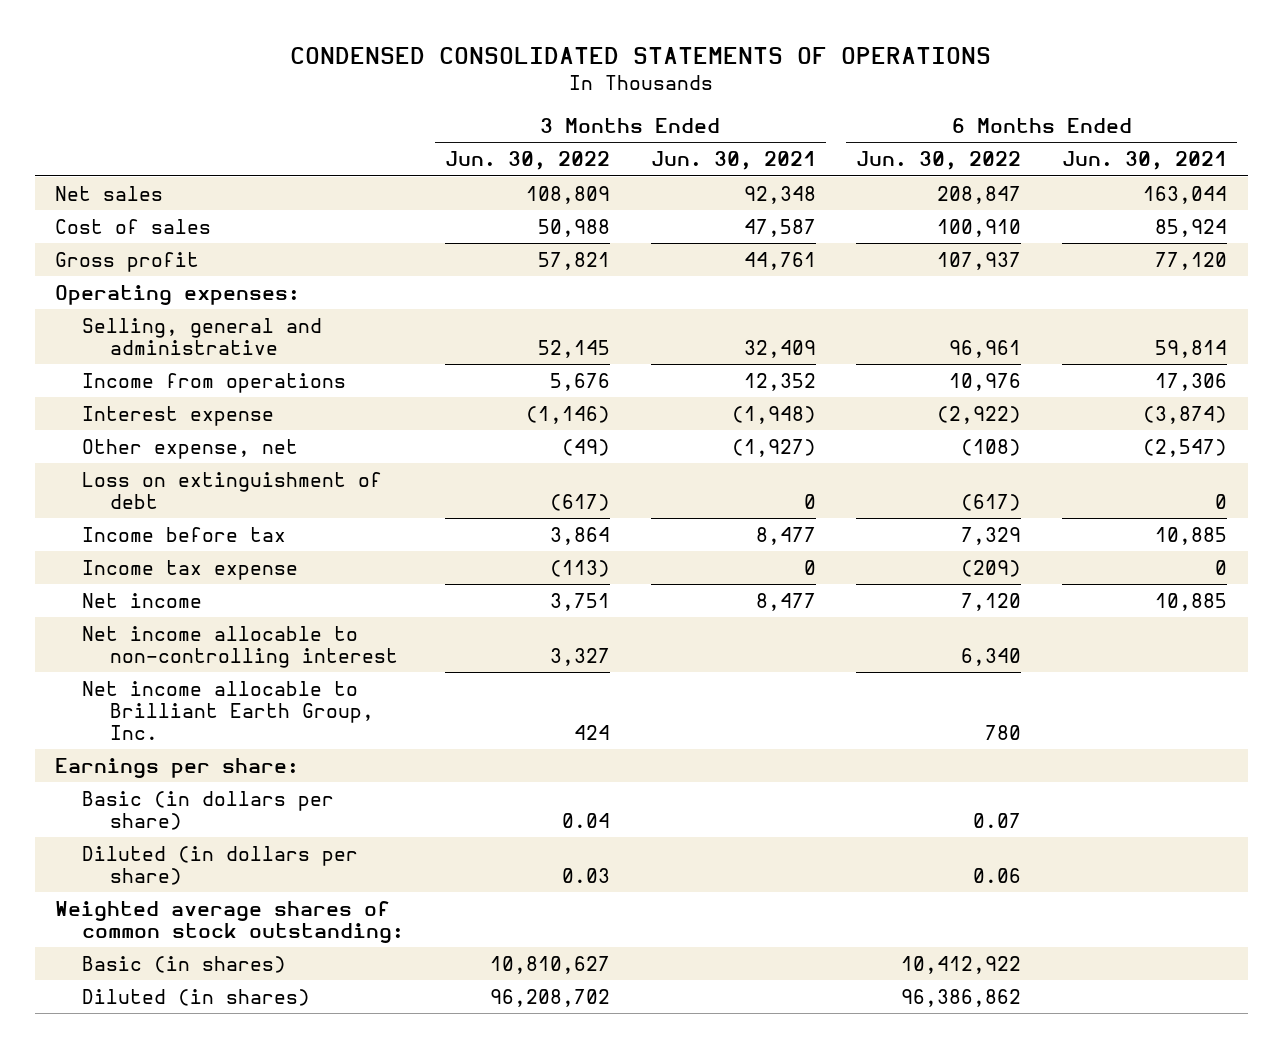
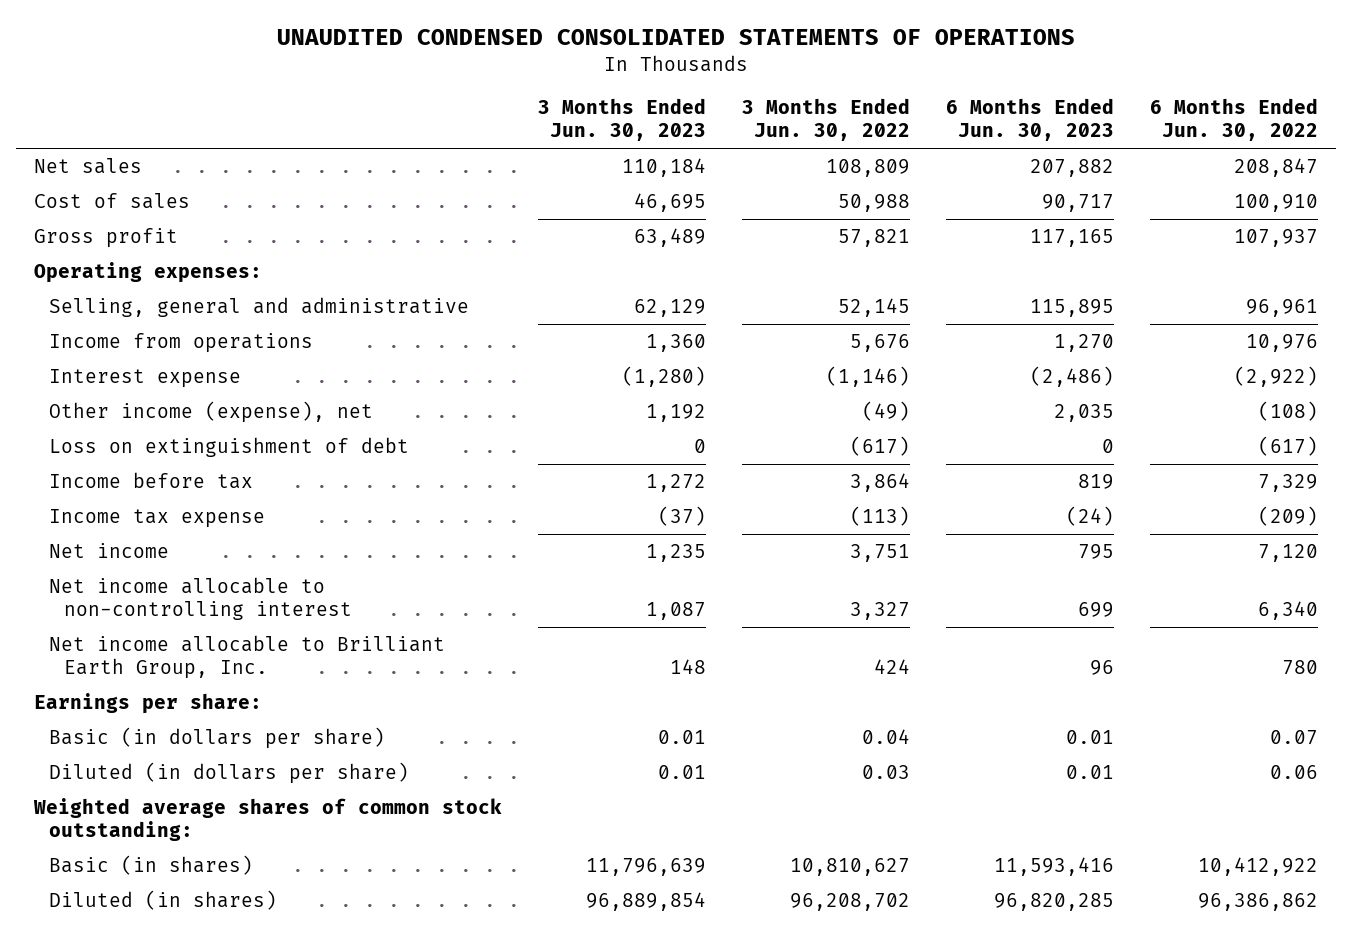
- CONDENSED CONSOLIDATED STATEMENTS OF OPERATIONS
+ UNAUDITED CONDENSED CONSOLIDATED STATEMENTS OF OPERATIONS
- | 3 Months Ended Jun. 30, 2022 | 3 Months Ended Jun. 30, 2021 | 6 Months Ended Jun. 30, 2022 | 6 Months Ended Jun. 30, 2021
+ | 3 Months Ended Jun. 30, 2023 | 3 Months Ended Jun. 30, 2022 | 6 Months Ended Jun. 30, 2023 | 6 Months Ended Jun. 30, 2022
- Other expense, net | (49) | (1,927) | (108) | (2,547)
+ Other income (expense), net | 1,192 | (49) | 2,035 | (108)

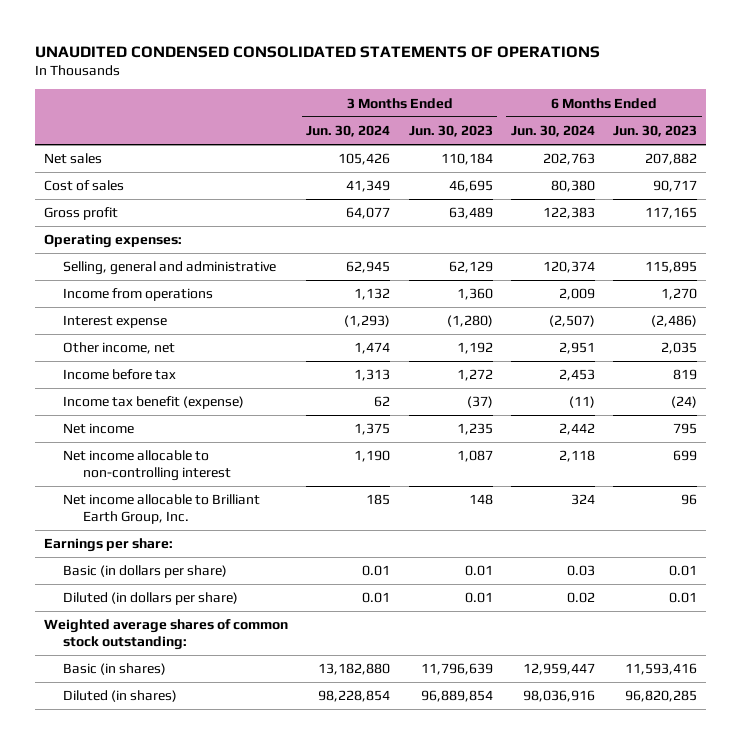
- | 3 Months Ended Jun. 30, 2023 | 3 Months Ended Jun. 30, 2022 | 6 Months Ended Jun. 30, 2023 | 6 Months Ended Jun. 30, 2022
+ | 3 Months Ended Jun. 30, 2024 | 3 Months Ended Jun. 30, 2023 | 6 Months Ended Jun. 30, 2024 | 6 Months Ended Jun. 30, 2023
- Other income (expense), net | 1,192 | (49) | 2,035 | (108)
- Loss on extinguishment of debt | 0 | (617) | 0 | (617)
+ Other income, net | 1,474 | 1,192 | 2,951 | 2,035
- Income tax expense | (37) | (113) | (24) | (209)
+ Income tax benefit (expense) | 62 | (37) | (11) | (24)

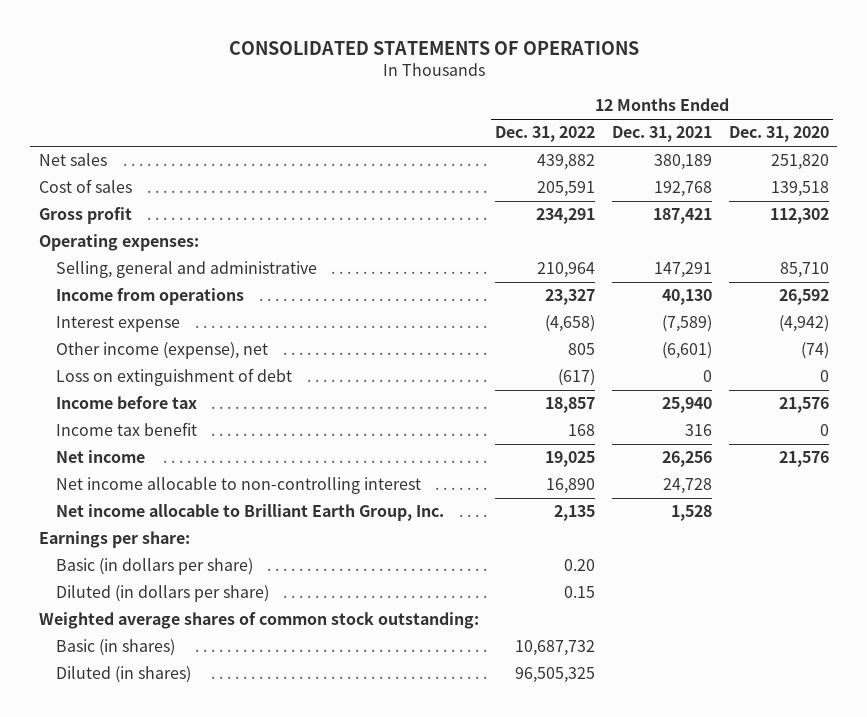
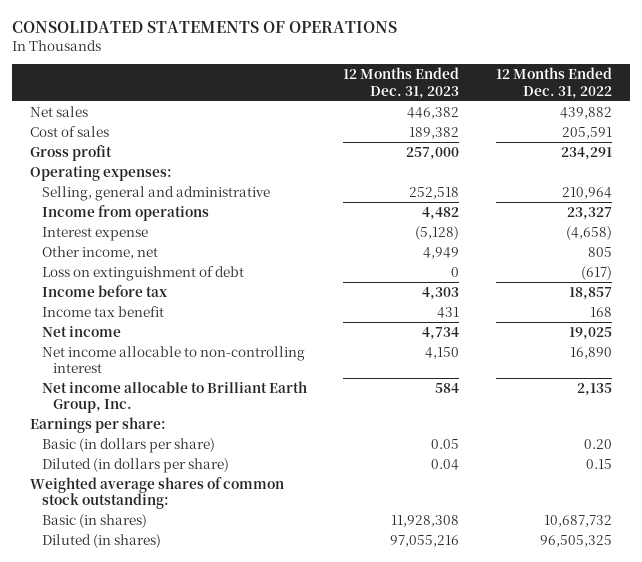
- | 12 Months Ended Dec. 31, 2022 | 12 Months Ended Dec. 31, 2021 | 12 Months Ended Dec. 31, 2020
+ | 12 Months Ended Dec. 31, 2023 | 12 Months Ended Dec. 31, 2022
- Other income (expense), net | 805 | (6,601) | (74)
+ Other income, net | 4,949 | 805

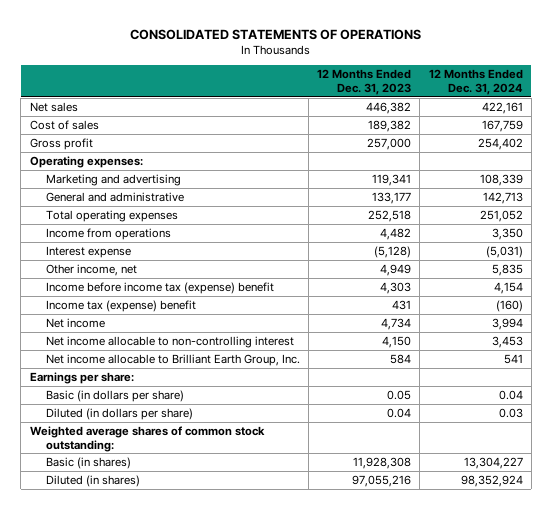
- | 12 Months Ended Dec. 31, 2023 | 12 Months Ended Dec. 31, 2022
+ | 12 Months Ended Dec. 31, 2023 | 12 Months Ended Dec. 31, 2024
- Selling, general and administrative | 252,518 | 210,964
+ Marketing and advertising | 119,341 | 108,339
+ General and administrative | 133,177 | 142,713
+ Total operating expenses | 252,518 | 251,052
- Loss on extinguishment of debt | 0 | (617)
- Income before tax | 4,303 | 18,857
- Income tax benefit | 431 | 168
+ Income before income tax (expense) benefit | 4,303 | 4,154
+ Income tax (expense) benefit | 431 | (160)

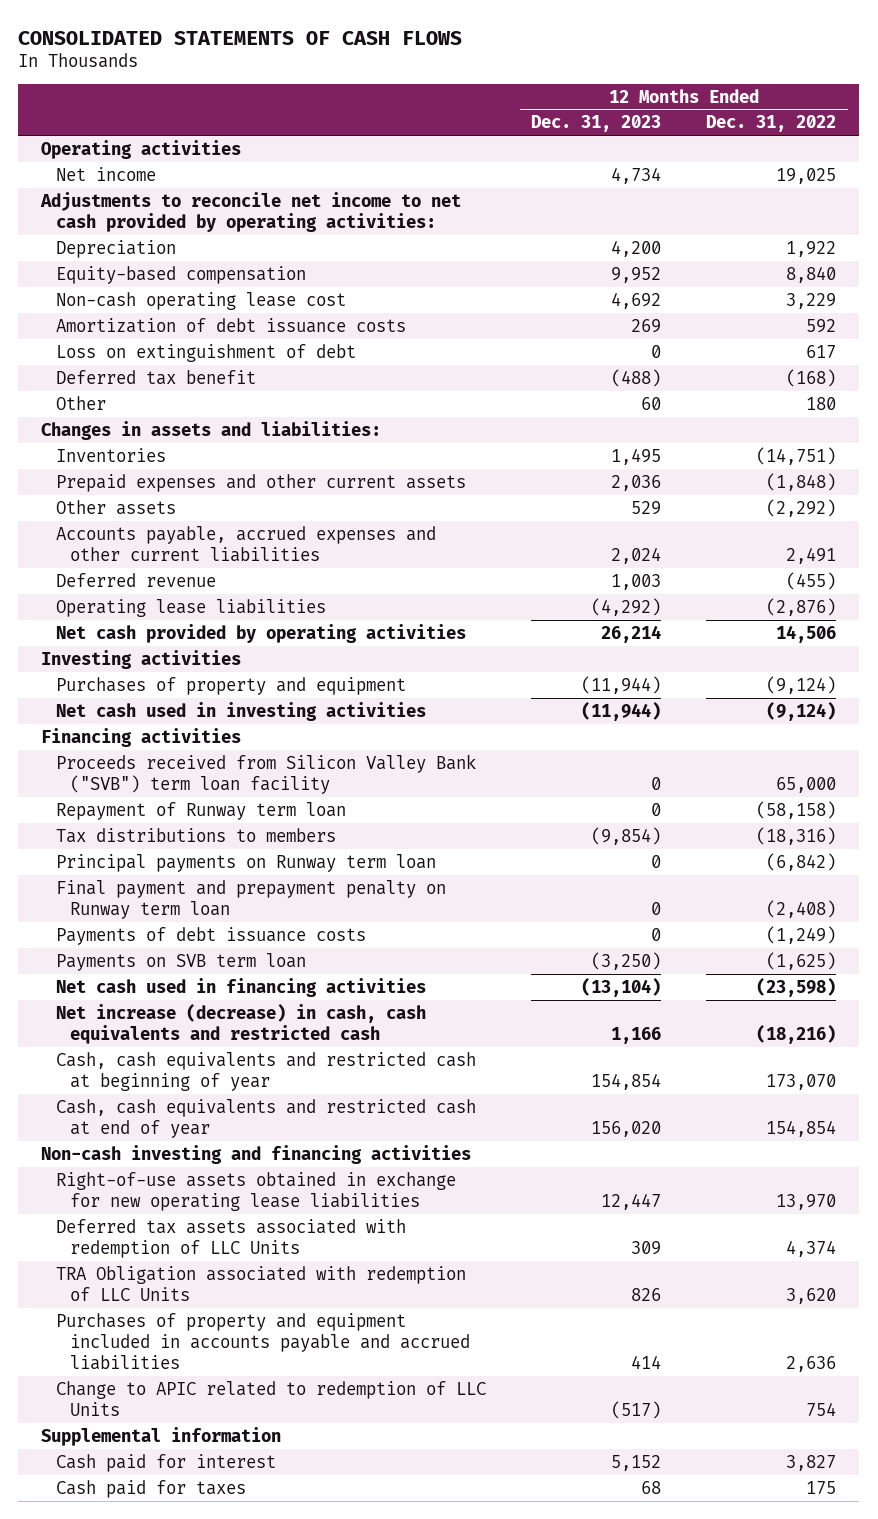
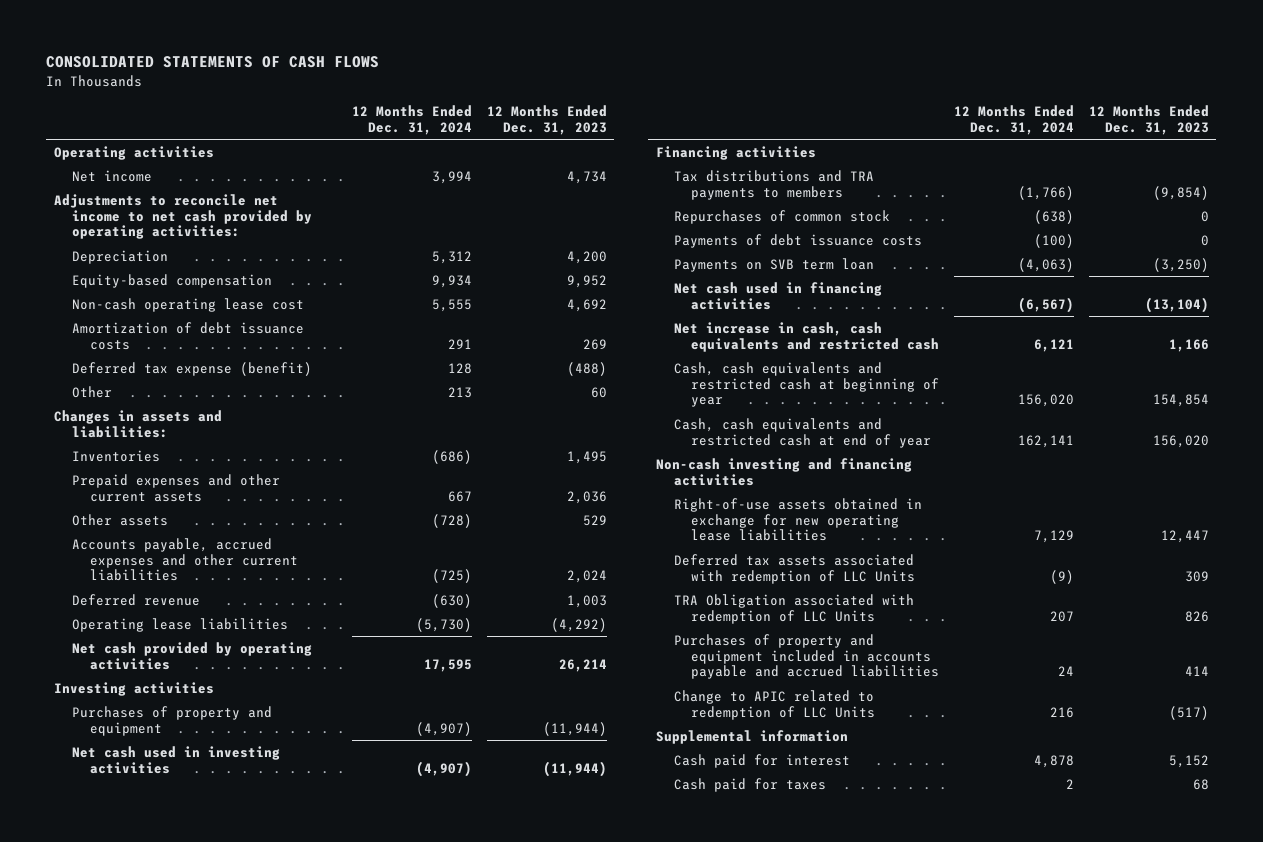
- | 12 Months Ended Dec. 31, 2023 | 12 Months Ended Dec. 31, 2022
+ | 12 Months Ended Dec. 31, 2024 | 12 Months Ended Dec. 31, 2023
- Loss on extinguishment of debt | 0 | 617
- Deferred tax benefit | (488) | (168)
+ Deferred tax expense (benefit) | 128 | (488)
- Proceeds received from Silicon Valley Bank ("SVB") term loan facility | 0 | 65,000
- Repayment of Runway term loan | 0 | (58,158)
- Tax distributions to members | (9,854) | (18,316)
- Principal payments on Runway term loan | 0 | (6,842)
- Final payment and prepayment penalty on Runway term loan | 0 | (2,408)
+ Tax distributions and TRA payments to members | (1,766) | (9,854)
+ Repurchases of common stock | (638) | 0
- Net increase (decrease) in cash, cash equivalents and restricted cash | 1,166 | (18,216)
+ Net increase in cash, cash equivalents and restricted cash | 6,121 | 1,166

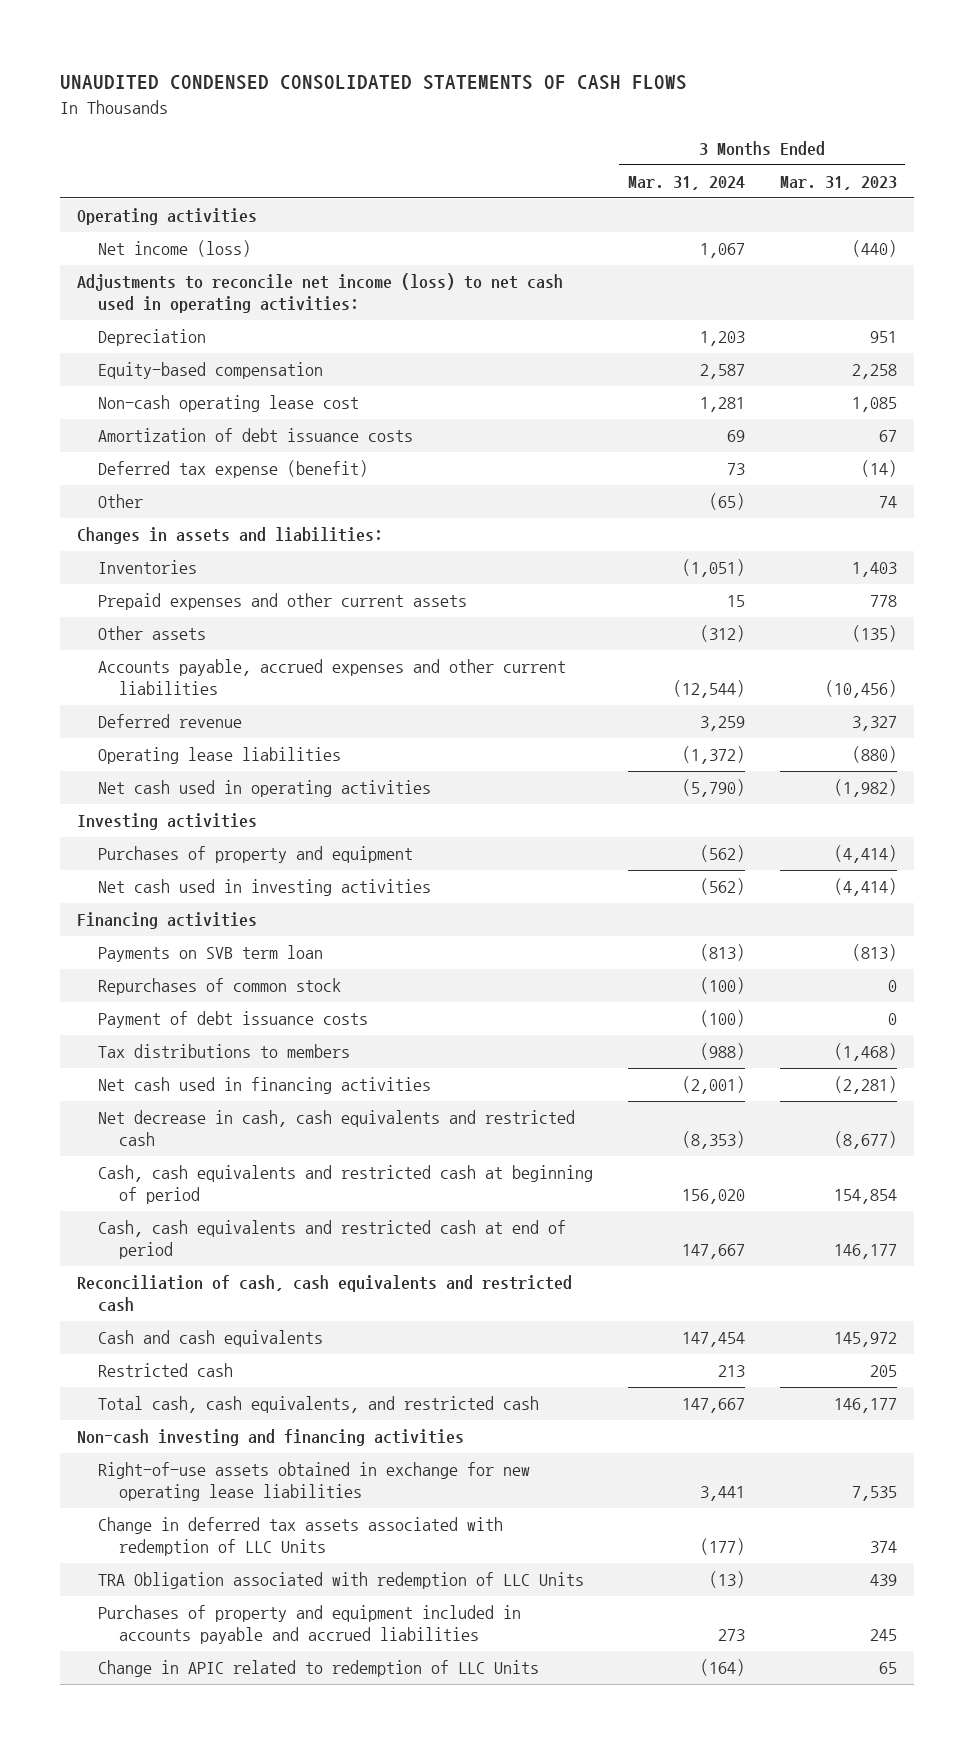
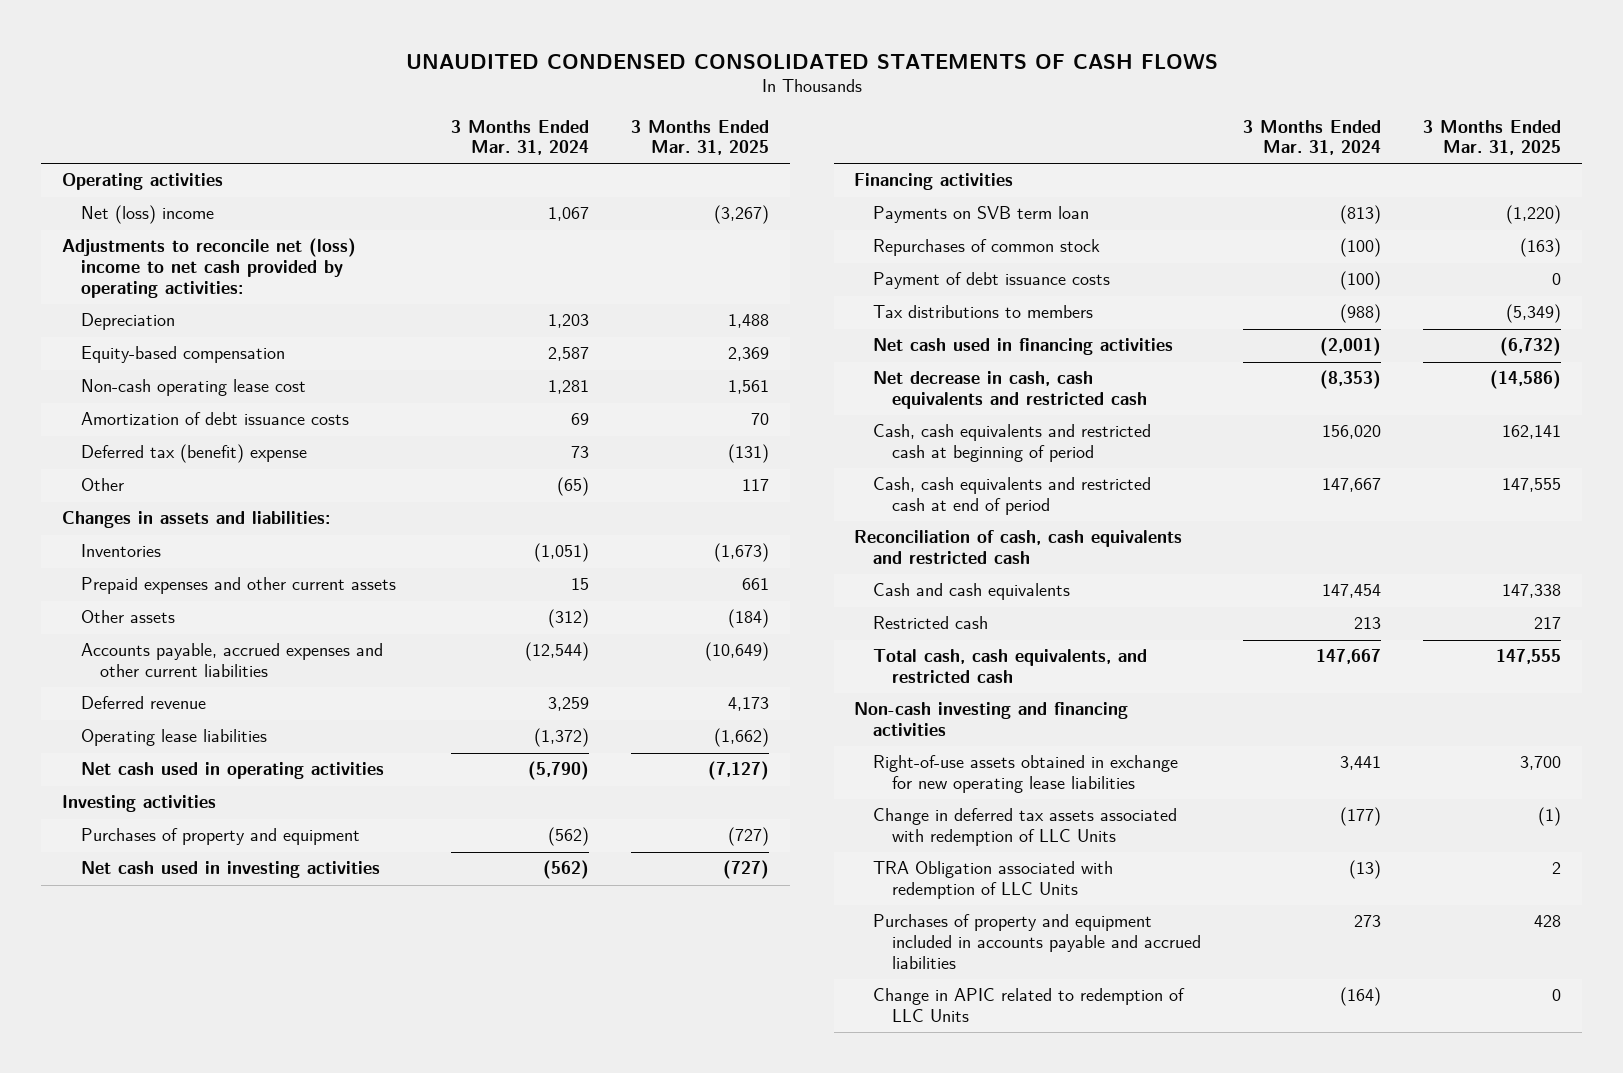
- | 3 Months Ended Mar. 31, 2024 | 3 Months Ended Mar. 31, 2023
+ | 3 Months Ended Mar. 31, 2024 | 3 Months Ended Mar. 31, 2025
- Net income (loss) | 1,067 | (440)
- Adjustments to reconcile net income (loss) to net cash used in operating activities:
+ Net (loss) income | 1,067 | (3,267)
+ Adjustments to reconcile net (loss) income to net cash provided by operating activities:
- Deferred tax expense (benefit) | 73 | (14)
+ Deferred tax (benefit) expense | 73 | (131)

